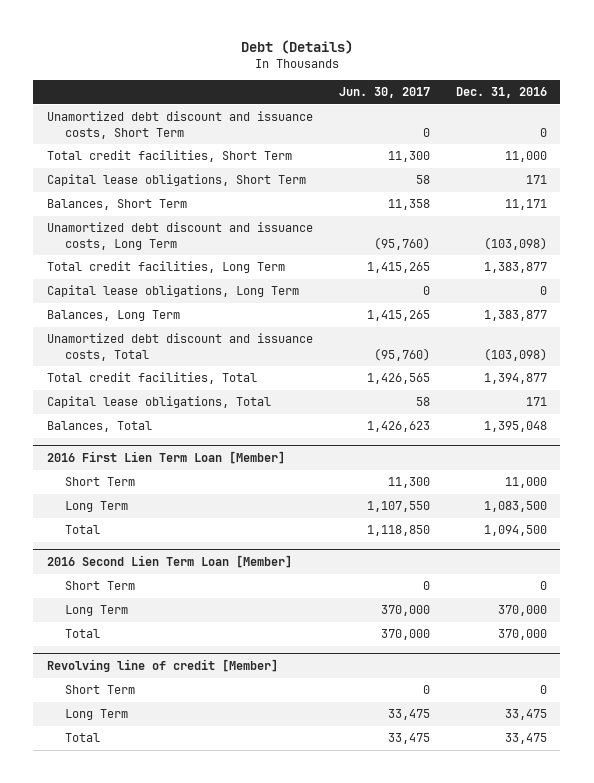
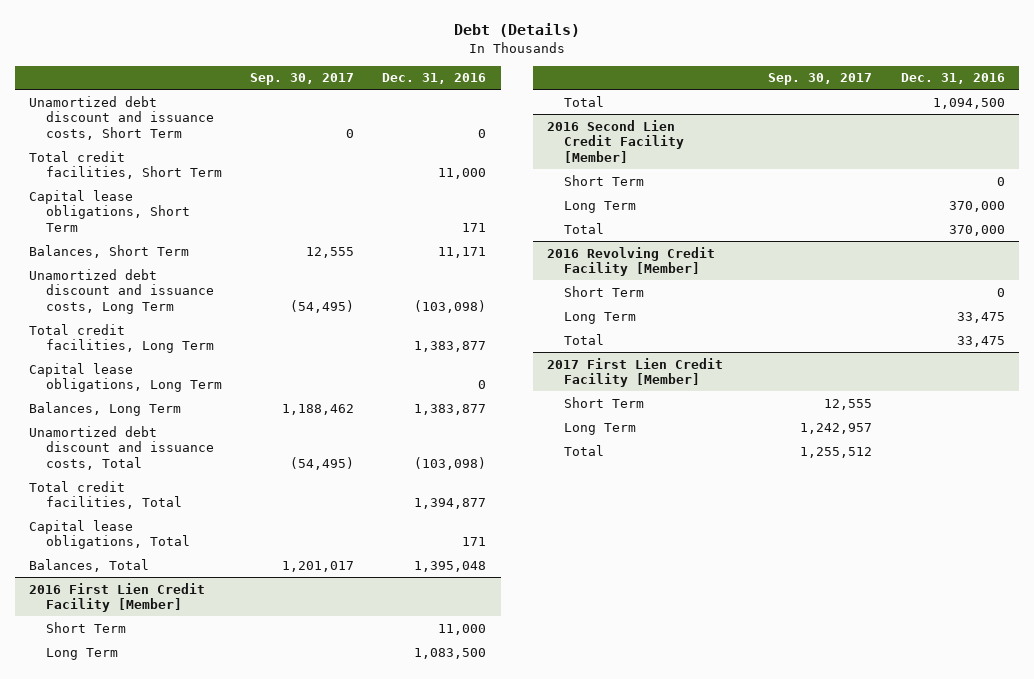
- | Jun. 30, 2017 | Dec. 31, 2016
+ | Sep. 30, 2017 | Dec. 31, 2016
- 2016 First Lien Term Loan [Member]
+ 2016 First Lien Credit Facility [Member]
- 2016 Second Lien Term Loan [Member]
+ 2016 Second Lien Credit Facility [Member]
- Revolving line of credit [Member]
+ 2016 Revolving Credit Facility [Member]
+ 2017 First Lien Credit Facility [Member]
+ Short Term | 12,555 |
+ Long Term | 1,242,957 |
+ Total | 1,255,512 |

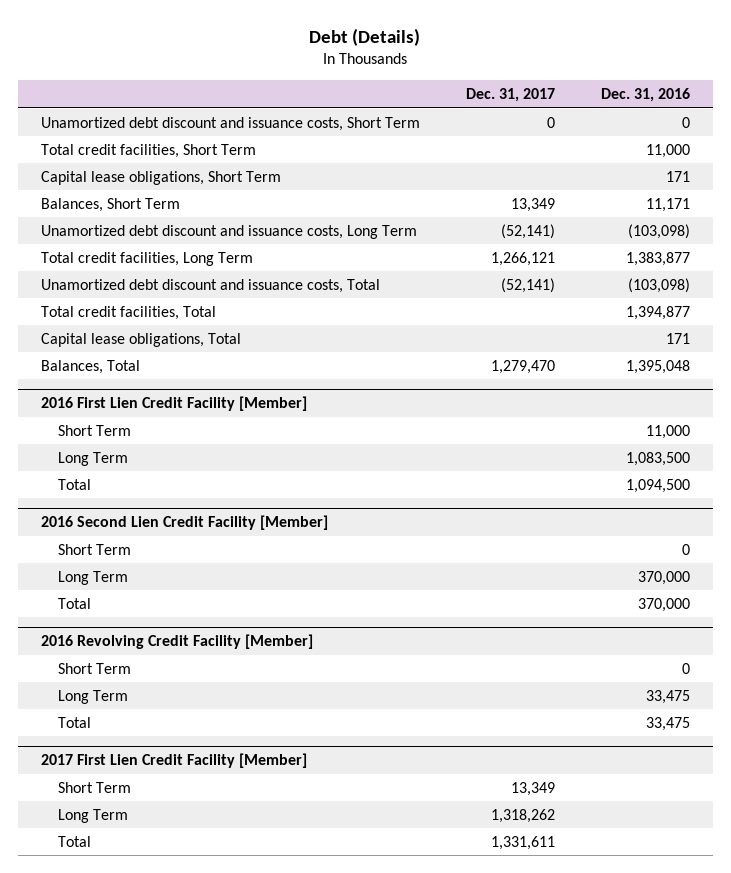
- | Sep. 30, 2017 | Dec. 31, 2016
+ | Dec. 31, 2017 | Dec. 31, 2016
- Capital lease obligations, Long Term | | 0
- Balances, Long Term | 1,188,462 | 1,383,877

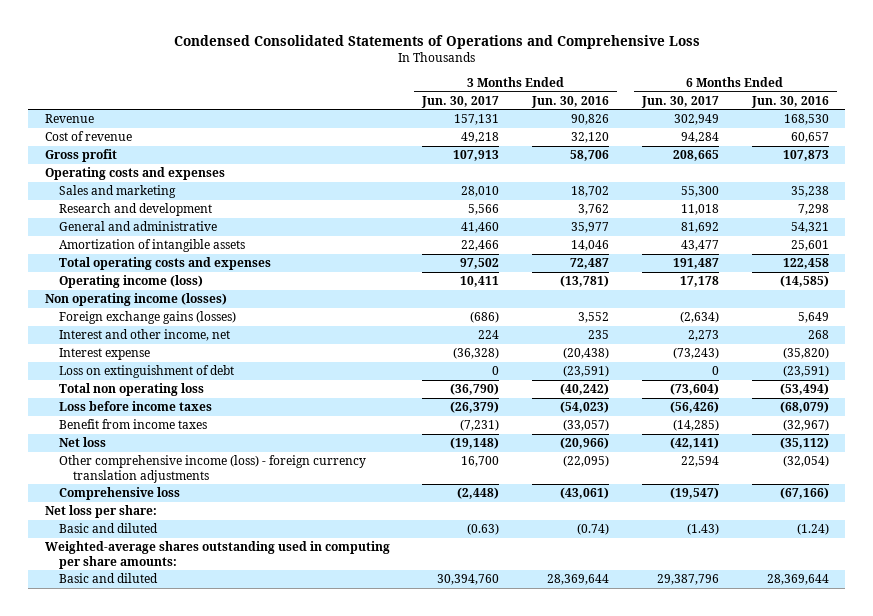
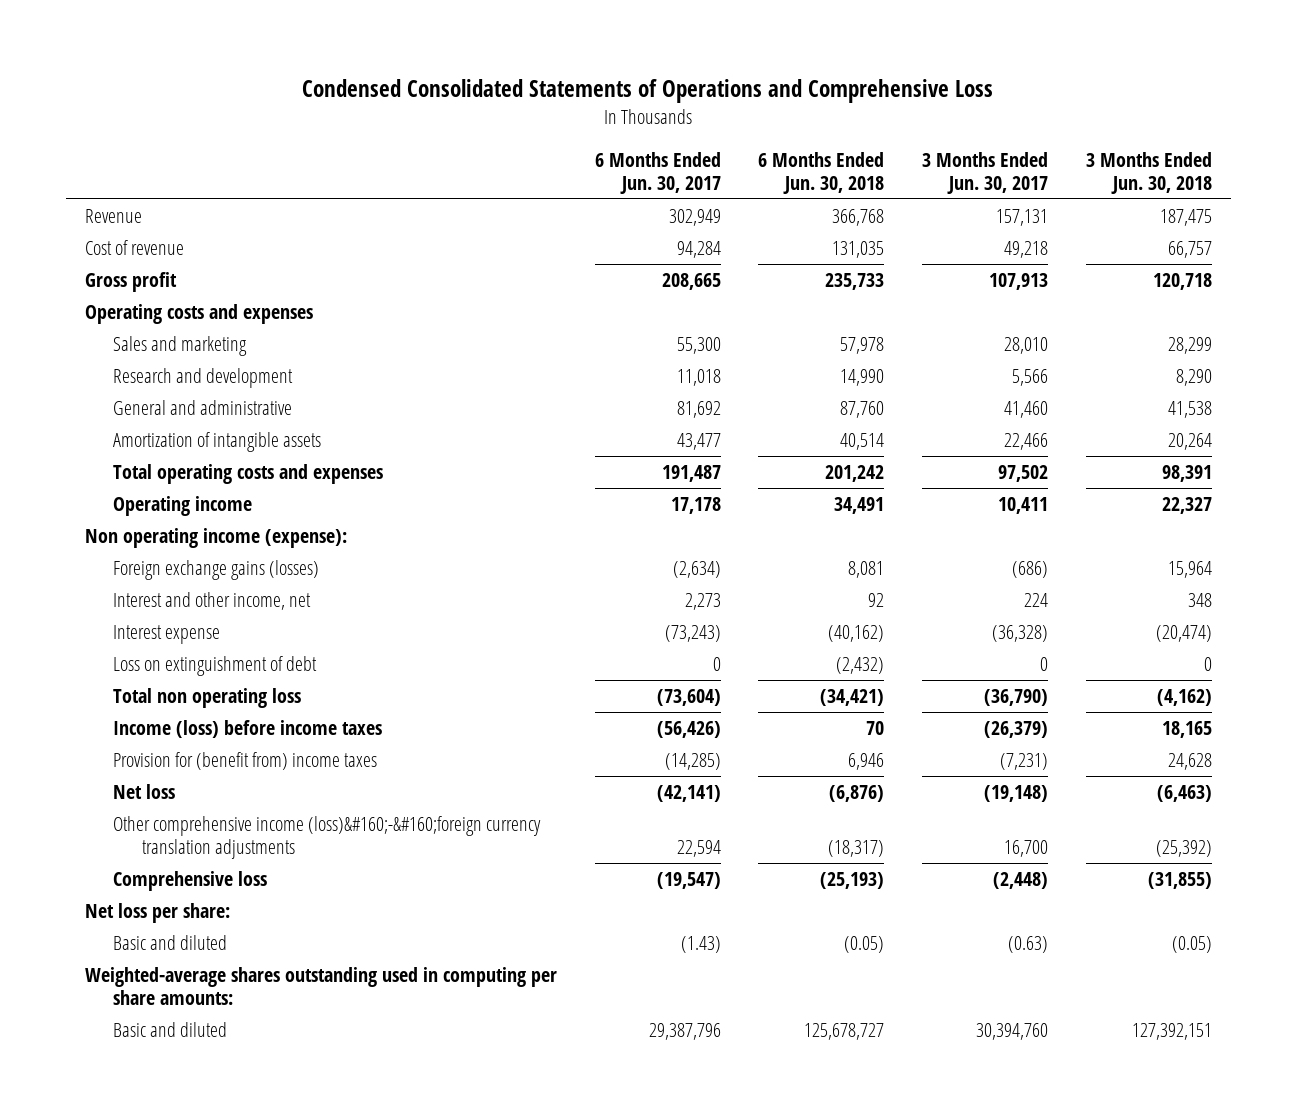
- | 3 Months Ended Jun. 30, 2017 | 3 Months Ended Jun. 30, 2016 | 6 Months Ended Jun. 30, 2017 | 6 Months Ended Jun. 30, 2016
+ | 6 Months Ended Jun. 30, 2017 | 6 Months Ended Jun. 30, 2018 | 3 Months Ended Jun. 30, 2017 | 3 Months Ended Jun. 30, 2018
- Operating income (loss) | 10,411 | (13,781) | 17,178 | (14,585)
- Non operating income (losses)
+ Operating income | 17,178 | 34,491 | 10,411 | 22,327
+ Non operating income (expense):
- Loss before income taxes | (26,379) | (54,023) | (56,426) | (68,079)
- Benefit from income taxes | (7,231) | (33,057) | (14,285) | (32,967)
+ Income (loss) before income taxes | (56,426) | 70 | (26,379) | 18,165
+ Provision for (benefit from) income taxes | (14,285) | 6,946 | (7,231) | 24,628
- Other comprehensive income (loss) - foreign currency translation adjustments | 16,700 | (22,095) | 22,594 | (32,054)
+ Other comprehensive income (loss)&#160;-&#160;foreign currency translation adjustments | 22,594 | (18,317) | 16,700 | (25,392)

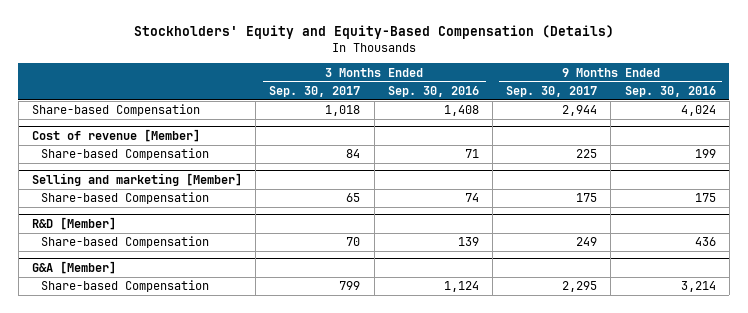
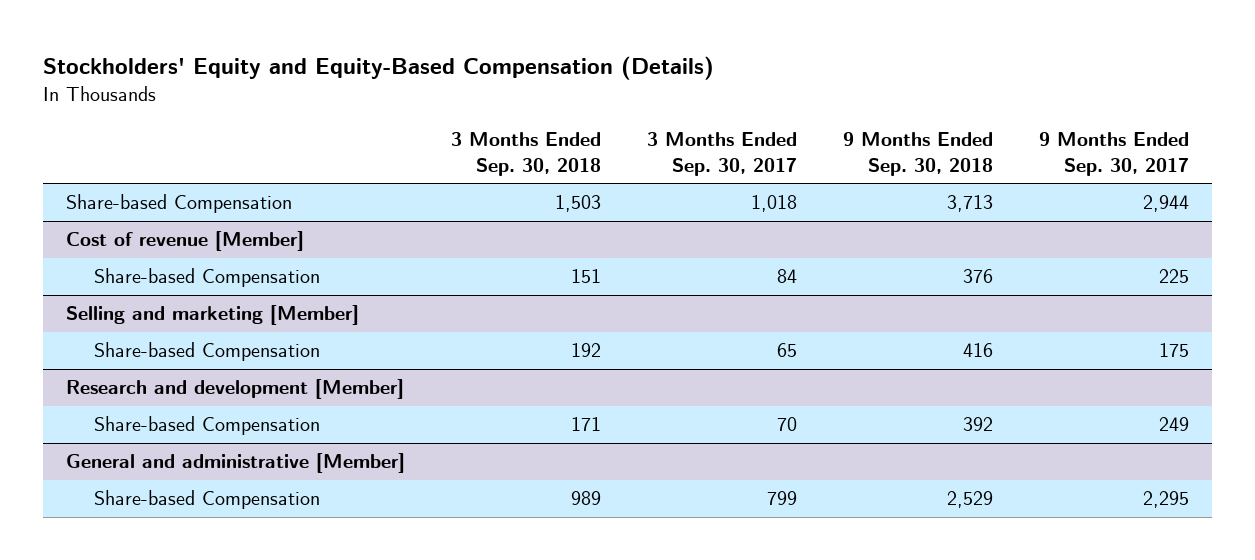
- | 3 Months Ended Sep. 30, 2017 | 3 Months Ended Sep. 30, 2016 | 9 Months Ended Sep. 30, 2017 | 9 Months Ended Sep. 30, 2016
+ | 3 Months Ended Sep. 30, 2018 | 3 Months Ended Sep. 30, 2017 | 9 Months Ended Sep. 30, 2018 | 9 Months Ended Sep. 30, 2017
- R&D [Member]
+ Research and development [Member]
- G&A [Member]
+ General and administrative [Member]

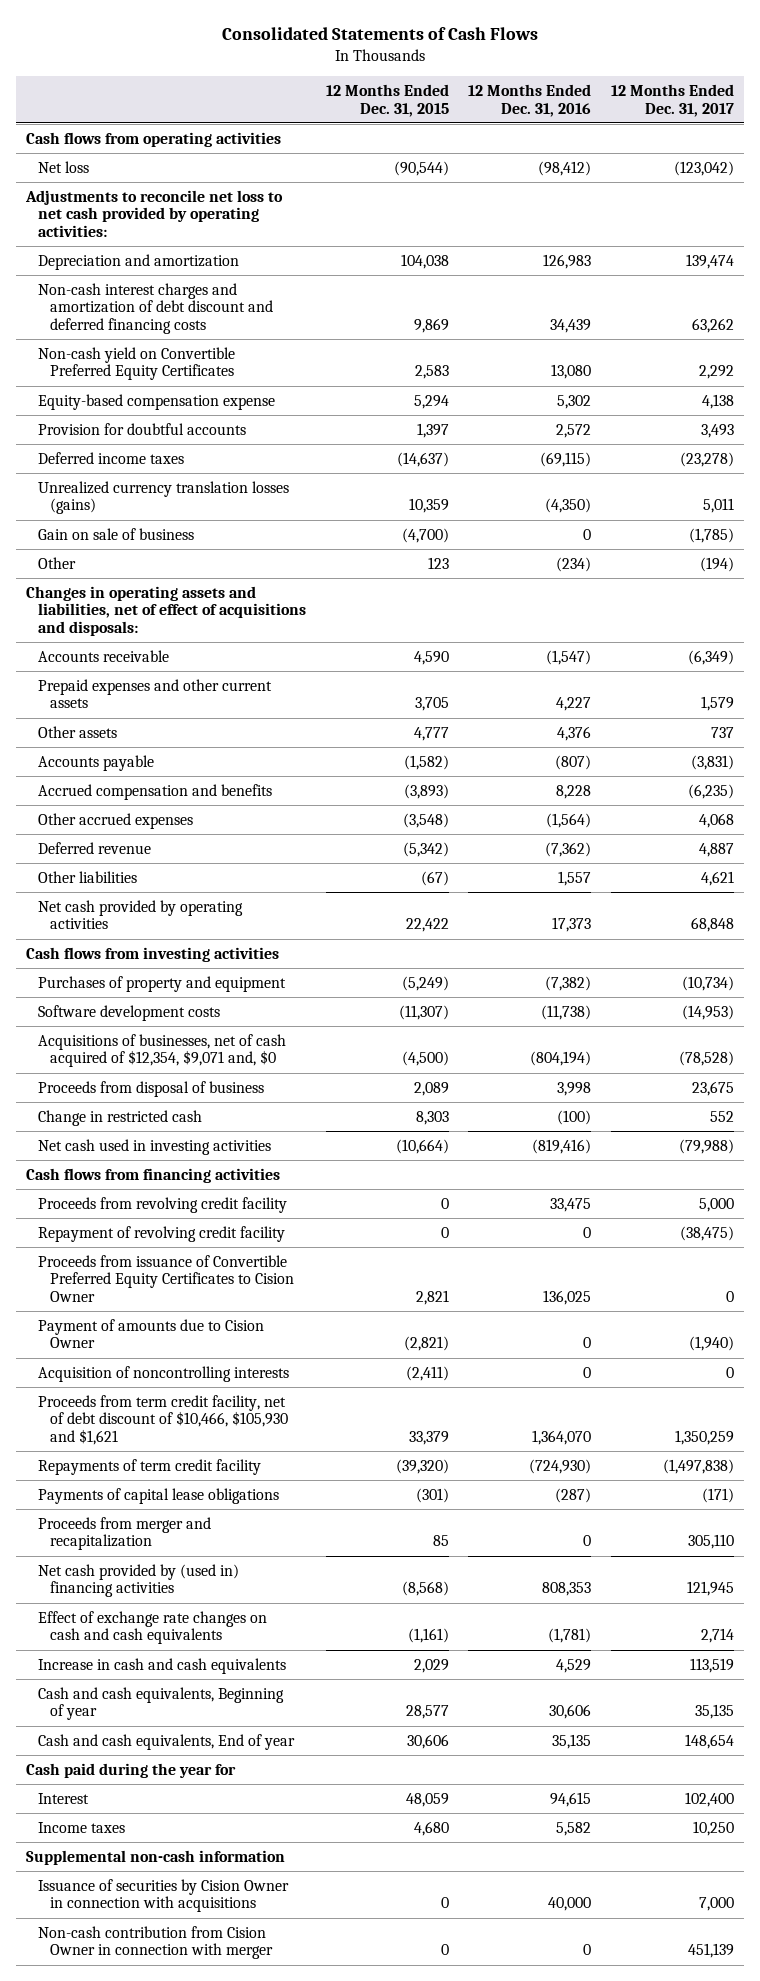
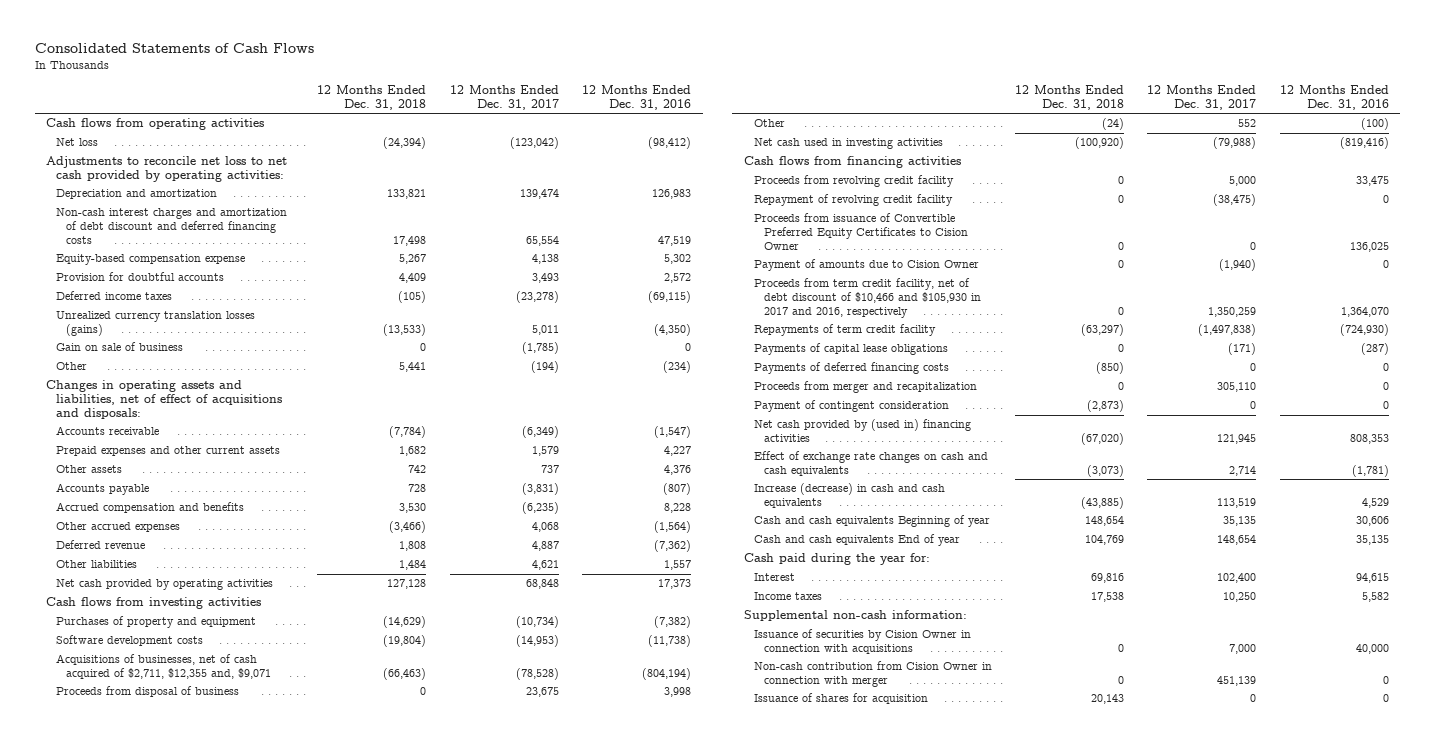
- | 12 Months Ended Dec. 31, 2015 | 12 Months Ended Dec. 31, 2016 | 12 Months Ended Dec. 31, 2017
+ | 12 Months Ended Dec. 31, 2018 | 12 Months Ended Dec. 31, 2017 | 12 Months Ended Dec. 31, 2016
- Non-cash interest charges and amortization of debt discount and deferred financing costs | 9,869 | 34,439 | 63,262
- Non-cash yield on Convertible Preferred Equity Certificates | 2,583 | 13,080 | 2,292
+ Non-cash interest charges and amortization of debt discount and deferred financing costs | 17,498 | 65,554 | 47,519
- Acquisitions of businesses, net of cash acquired of $12,354, $9,071 and, $0 | (4,500) | (804,194) | (78,528)
+ Acquisitions of businesses, net of cash acquired of $2,711, $12,355 and, $9,071 | (66,463) | (78,528) | (804,194)
- Change in restricted cash | 8,303 | (100) | 552
+ Other | (24) | 552 | (100)
- Acquisition of noncontrolling interests | (2,411) | 0 | 0
- Proceeds from term credit facility, net of debt discount of $10,466, $105,930 and $1,621 | 33,379 | 1,364,070 | 1,350,259
+ Proceeds from term credit facility, net of debt discount of $10,466 and $105,930 in 2017 and 2016, respectively | 0 | 1,350,259 | 1,364,070
+ Payments of deferred financing costs | (850) | 0 | 0
+ Payment of contingent consideration | (2,873) | 0 | 0
- Increase in cash and cash equivalents | 2,029 | 4,529 | 113,519
- Cash and cash equivalents, Beginning of year | 28,577 | 30,606 | 35,135
- Cash and cash equivalents, End of year | 30,606 | 35,135 | 148,654
- Cash paid during the year for
+ Increase (decrease) in cash and cash equivalents | (43,885) | 113,519 | 4,529
+ Cash and cash equivalents Beginning of year | 148,654 | 35,135 | 30,606
+ Cash and cash equivalents End of year | 104,769 | 148,654 | 35,135
+ Cash paid during the year for:
- Supplemental non-cash information
+ Supplemental non-cash information:
+ Issuance of shares for acquisition | 20,143 | 0 | 0

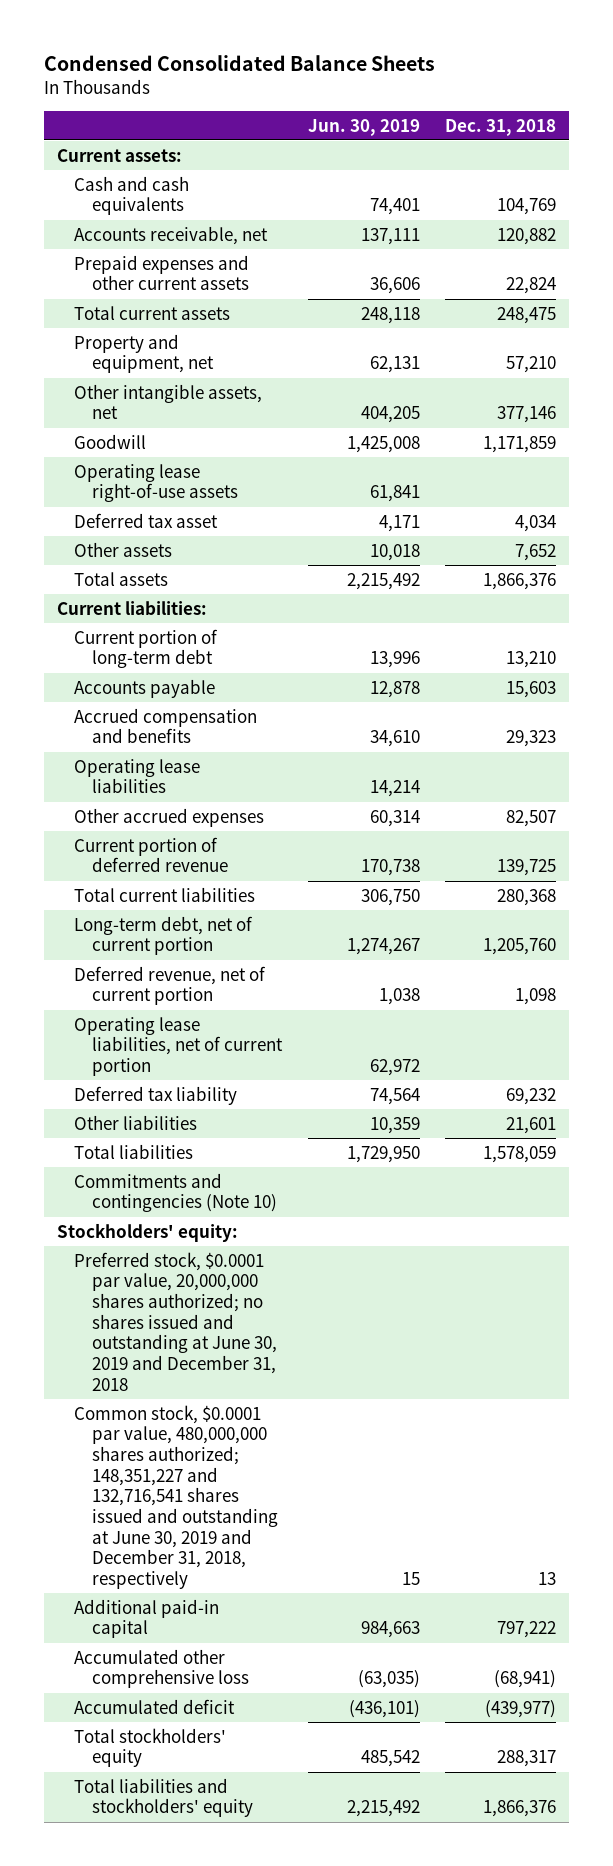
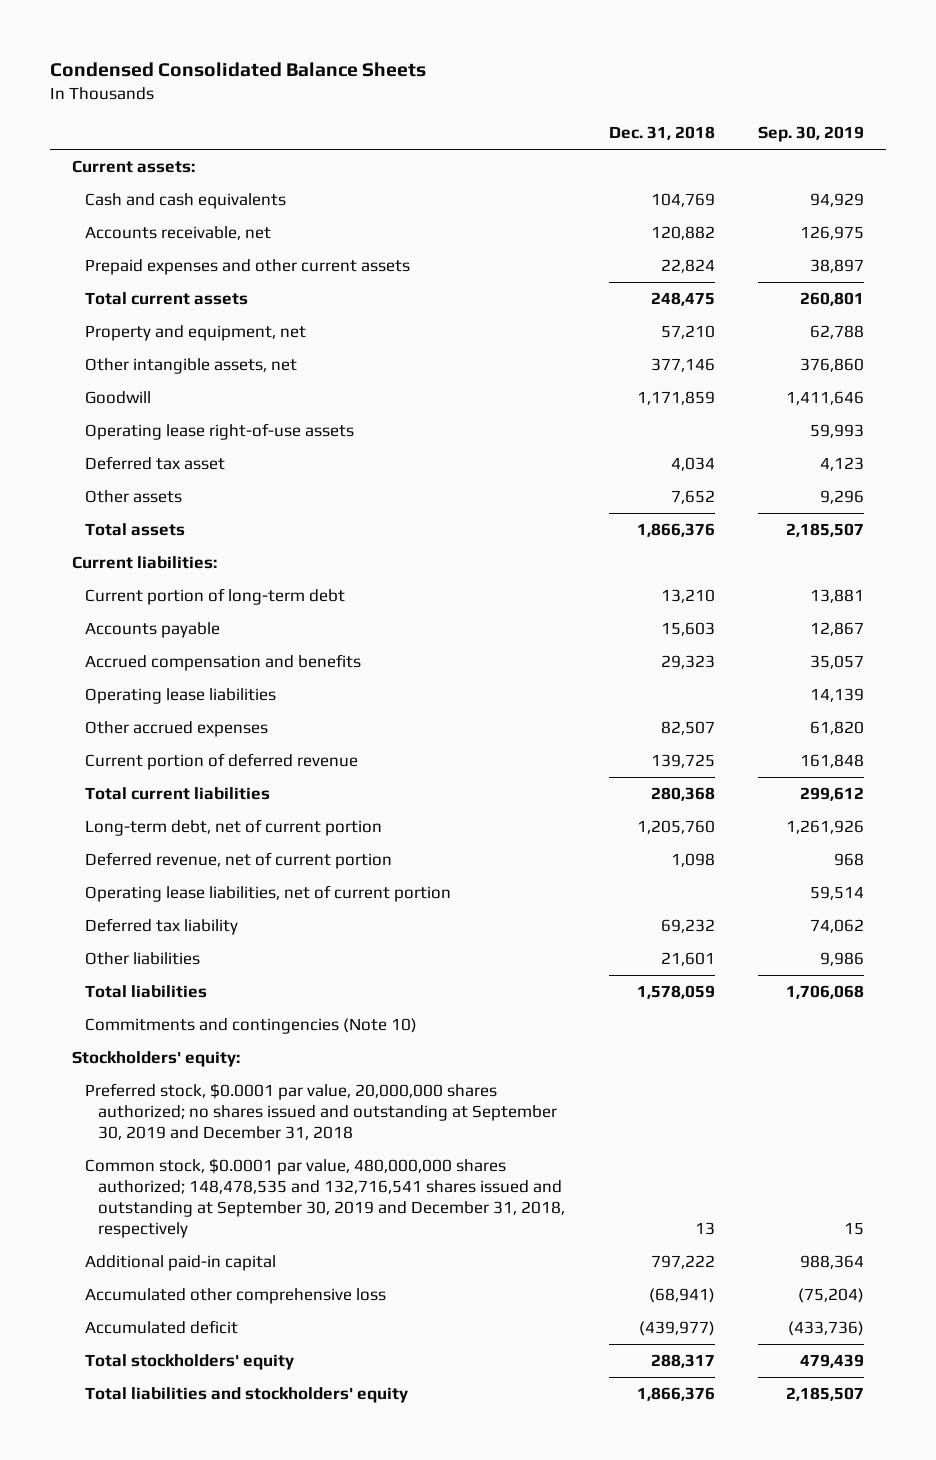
- | Jun. 30, 2019 | Dec. 31, 2018
+ | Dec. 31, 2018 | Sep. 30, 2019
- Preferred stock, $0.0001 par value, 20,000,000 shares authorized; no shares issued and outstanding at June 30, 2019 and December 31, 2018
- Common stock, $0.0001 par value, 480,000,000 shares authorized; 148,351,227 and 132,716,541 shares issued and outstanding at June 30, 2019 and December 31, 2018, respectively | 15 | 13
+ Preferred stock, $0.0001 par value, 20,000,000 shares authorized; no shares issued and outstanding at September 30, 2019 and December 31, 2018
+ Common stock, $0.0001 par value, 480,000,000 shares authorized; 148,478,535 and 132,716,541 shares issued and outstanding at September 30, 2019 and December 31, 2018, respectively | 13 | 15

